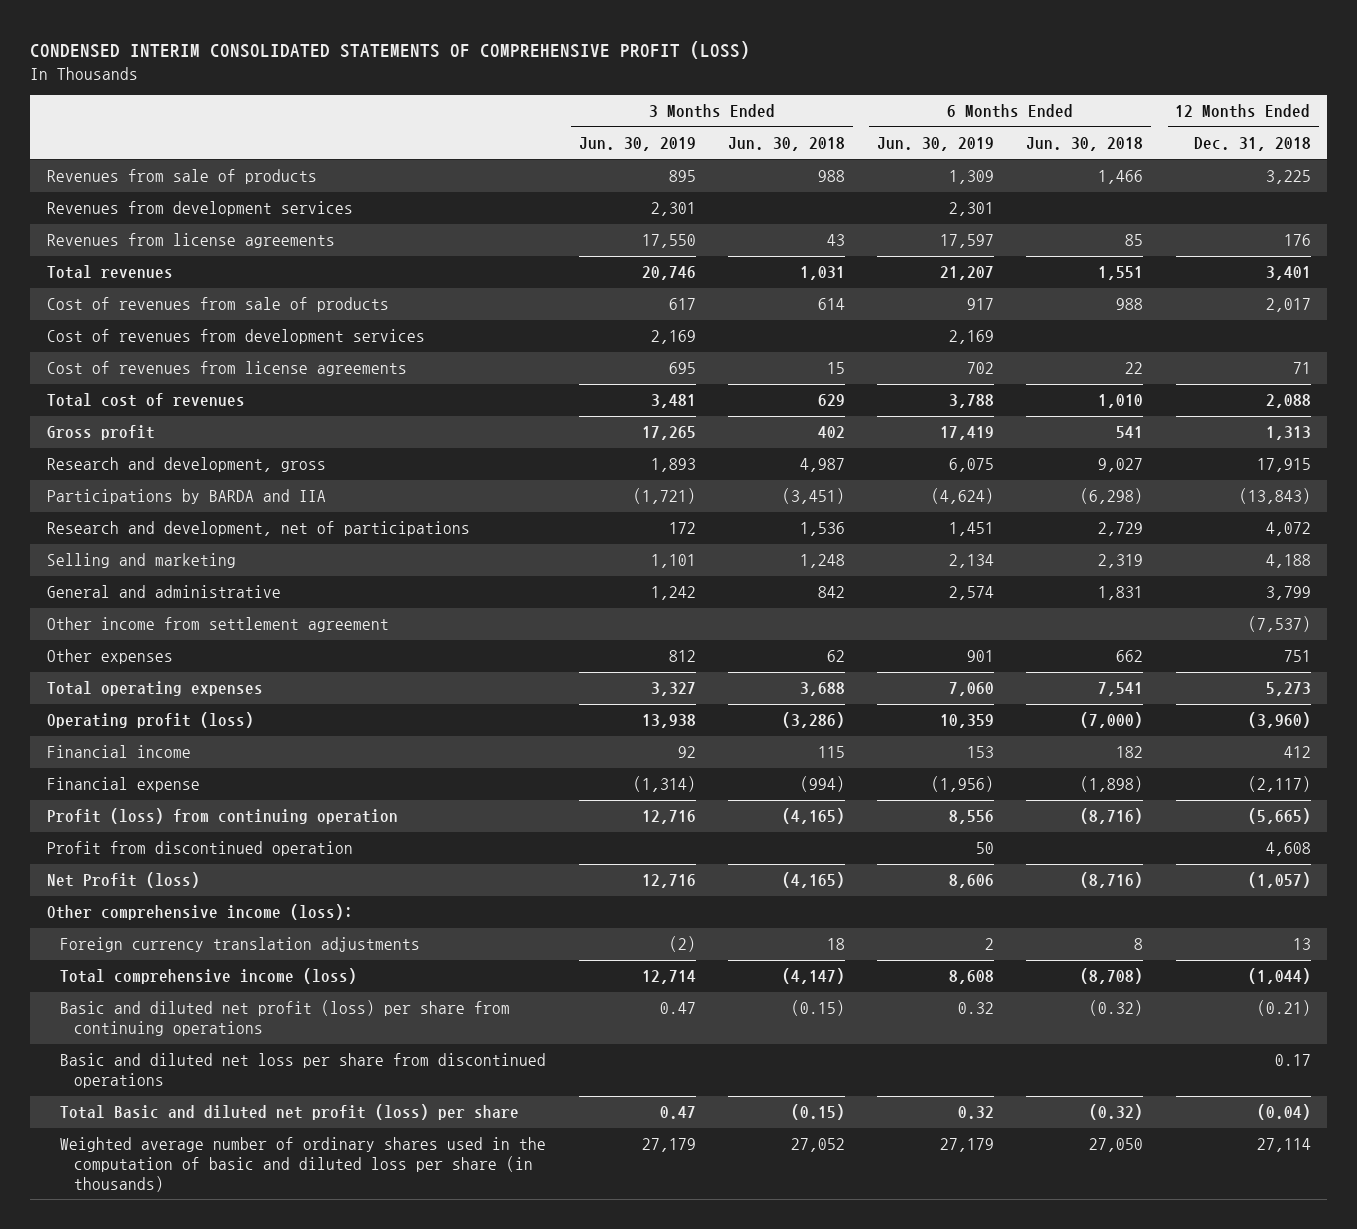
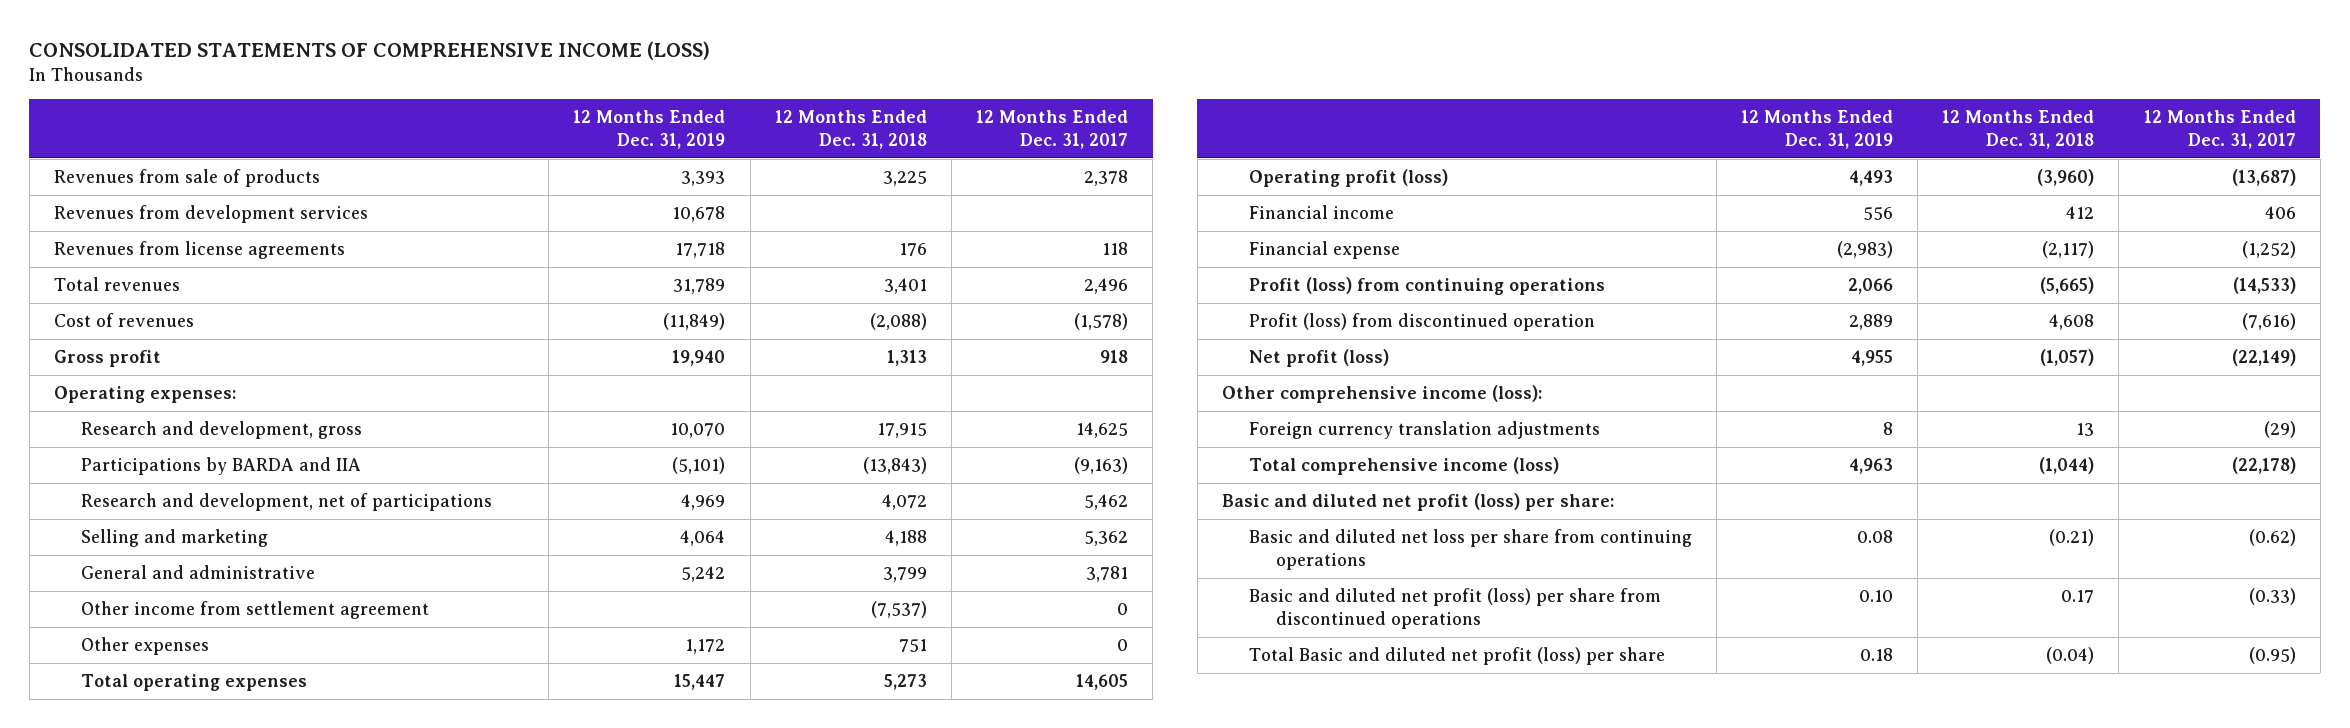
- CONDENSED INTERIM CONSOLIDATED STATEMENTS OF COMPREHENSIVE PROFIT (LOSS)
+ CONSOLIDATED STATEMENTS OF COMPREHENSIVE INCOME (LOSS)
- | 3 Months Ended Jun. 30, 2019 | 3 Months Ended Jun. 30, 2018 | 6 Months Ended Jun. 30, 2019 | 6 Months Ended Jun. 30, 2018 | 12 Months Ended Dec. 31, 2018
+ | 12 Months Ended Dec. 31, 2019 | 12 Months Ended Dec. 31, 2018 | 12 Months Ended Dec. 31, 2017
- Cost of revenues from sale of products | 617 | 614 | 917 | 988 | 2,017
- Cost of revenues from development services | 2,169 | | 2,169 | |
- Cost of revenues from license agreements | 695 | 15 | 702 | 22 | 71
- Total cost of revenues | 3,481 | 629 | 3,788 | 1,010 | 2,088
+ Cost of revenues | (11,849) | (2,088) | (1,578)
+ Operating expenses:
- Profit (loss) from continuing operation | 12,716 | (4,165) | 8,556 | (8,716) | (5,665)
- Profit from discontinued operation | | | 50 | | 4,608
- Net Profit (loss) | 12,716 | (4,165) | 8,606 | (8,716) | (1,057)
+ Profit (loss) from continuing operations | 2,066 | (5,665) | (14,533)
+ Profit (loss) from discontinued operation | 2,889 | 4,608 | (7,616)
+ Net profit (loss) | 4,955 | (1,057) | (22,149)
- Basic and diluted net profit (loss) per share from continuing operations | 0.47 | (0.15) | 0.32 | (0.32) | (0.21)
- Basic and diluted net loss per share from discontinued operations | | | | | 0.17
+ Basic and diluted net profit (loss) per share:
+ Basic and diluted net loss per share from continuing operations | 0.08 | (0.21) | (0.62)
+ Basic and diluted net profit (loss) per share from discontinued operations | 0.10 | 0.17 | (0.33)
- Weighted average number of ordinary shares used in the computation of basic and diluted loss per share (in thousands) | 27,179 | 27,052 | 27,179 | 27,050 | 27,114

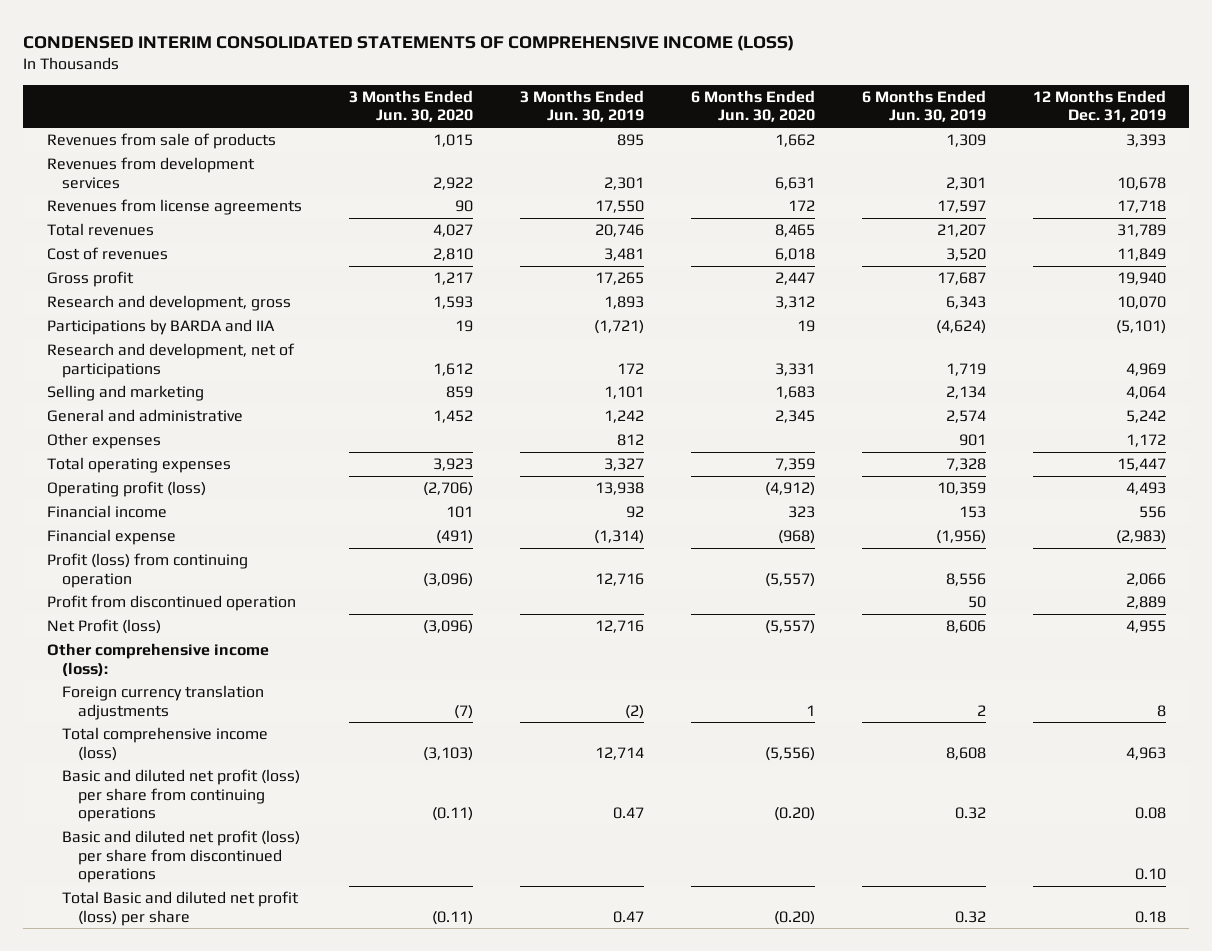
- CONSOLIDATED STATEMENTS OF COMPREHENSIVE INCOME (LOSS)
+ CONDENSED INTERIM CONSOLIDATED STATEMENTS OF COMPREHENSIVE INCOME (LOSS)
- | 12 Months Ended Dec. 31, 2019 | 12 Months Ended Dec. 31, 2018 | 12 Months Ended Dec. 31, 2017
+ | 3 Months Ended Jun. 30, 2020 | 3 Months Ended Jun. 30, 2019 | 6 Months Ended Jun. 30, 2020 | 6 Months Ended Jun. 30, 2019 | 12 Months Ended Dec. 31, 2019
- Cost of revenues | (11,849) | (2,088) | (1,578)
+ Cost of revenues | 2,810 | 3,481 | 6,018 | 3,520 | 11,849
- Operating expenses:
- Other income from settlement agreement | | (7,537) | 0
- Profit (loss) from continuing operations | 2,066 | (5,665) | (14,533)
- Profit (loss) from discontinued operation | 2,889 | 4,608 | (7,616)
- Net profit (loss) | 4,955 | (1,057) | (22,149)
+ Profit (loss) from continuing operation | (3,096) | 12,716 | (5,557) | 8,556 | 2,066
+ Profit from discontinued operation | | | | 50 | 2,889
+ Net Profit (loss) | (3,096) | 12,716 | (5,557) | 8,606 | 4,955
- Basic and diluted net profit (loss) per share:
- Basic and diluted net loss per share from continuing operations | 0.08 | (0.21) | (0.62)
+ Basic and diluted net profit (loss) per share from continuing operations | (0.11) | 0.47 | (0.20) | 0.32 | 0.08

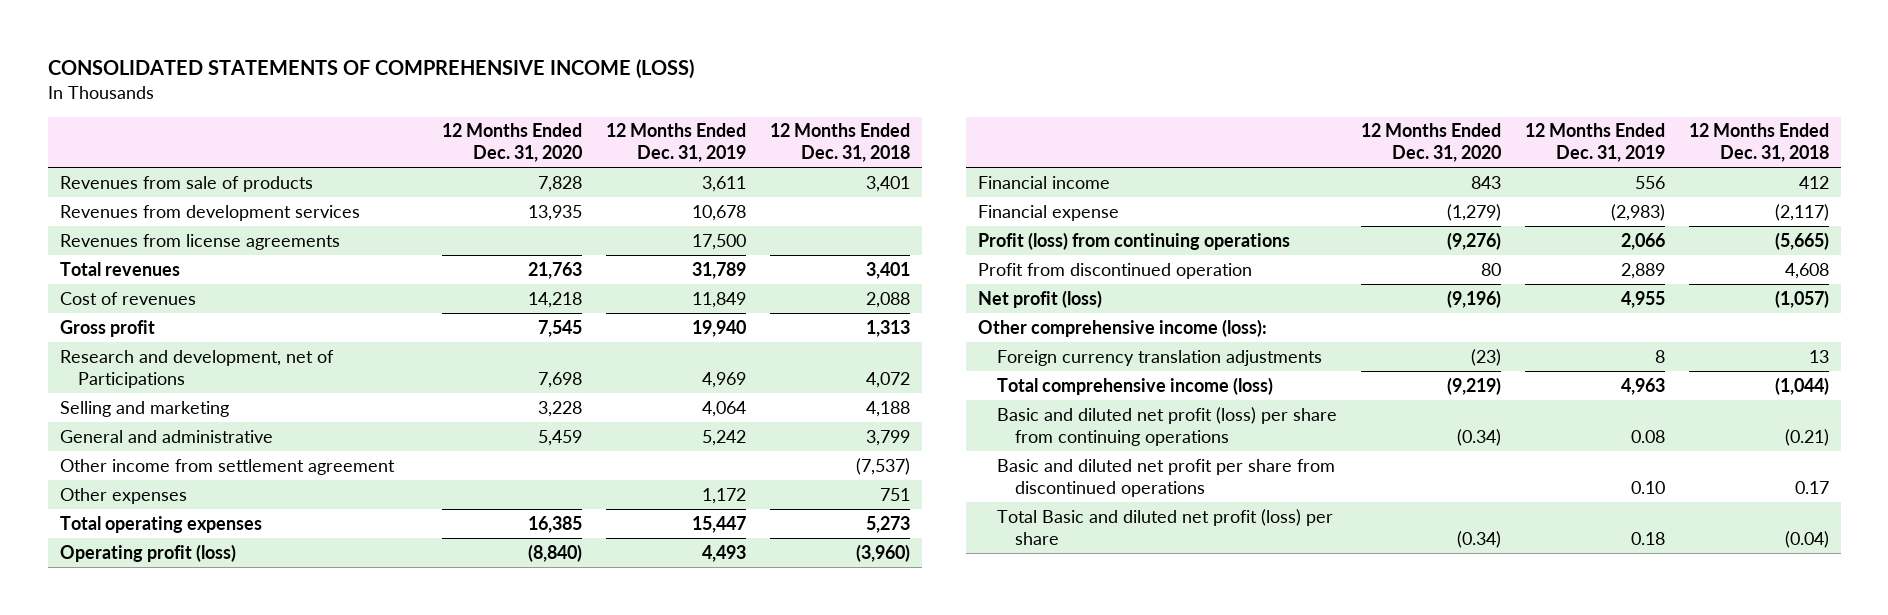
- CONDENSED INTERIM CONSOLIDATED STATEMENTS OF COMPREHENSIVE INCOME (LOSS)
+ CONSOLIDATED STATEMENTS OF COMPREHENSIVE INCOME (LOSS)
- | 3 Months Ended Jun. 30, 2020 | 3 Months Ended Jun. 30, 2019 | 6 Months Ended Jun. 30, 2020 | 6 Months Ended Jun. 30, 2019 | 12 Months Ended Dec. 31, 2019
+ | 12 Months Ended Dec. 31, 2020 | 12 Months Ended Dec. 31, 2019 | 12 Months Ended Dec. 31, 2018
- Revenues from sale of products | 1,015 | 895 | 1,662 | 1,309 | 3,393
+ Revenues from sale of products | 7,828 | 3,611 | 3,401
- Revenues from license agreements | 90 | 17,550 | 172 | 17,597 | 17,718
+ Revenues from license agreements | | 17,500 |
- Research and development, gross | 1,593 | 1,893 | 3,312 | 6,343 | 10,070
- Participations by BARDA and IIA | 19 | (1,721) | 19 | (4,624) | (5,101)
- Research and development, net of participations | 1,612 | 172 | 3,331 | 1,719 | 4,969
+ Research and development, net of Participations | 7,698 | 4,969 | 4,072
+ Other income from settlement agreement | | | (7,537)
- Profit (loss) from continuing operation | (3,096) | 12,716 | (5,557) | 8,556 | 2,066
+ Profit (loss) from continuing operations | (9,276) | 2,066 | (5,665)
- Net Profit (loss) | (3,096) | 12,716 | (5,557) | 8,606 | 4,955
+ Net profit (loss) | (9,196) | 4,955 | (1,057)
- Basic and diluted net profit (loss) per share from discontinued operations | | | | | 0.10
+ Basic and diluted net profit per share from discontinued operations | | 0.10 | 0.17

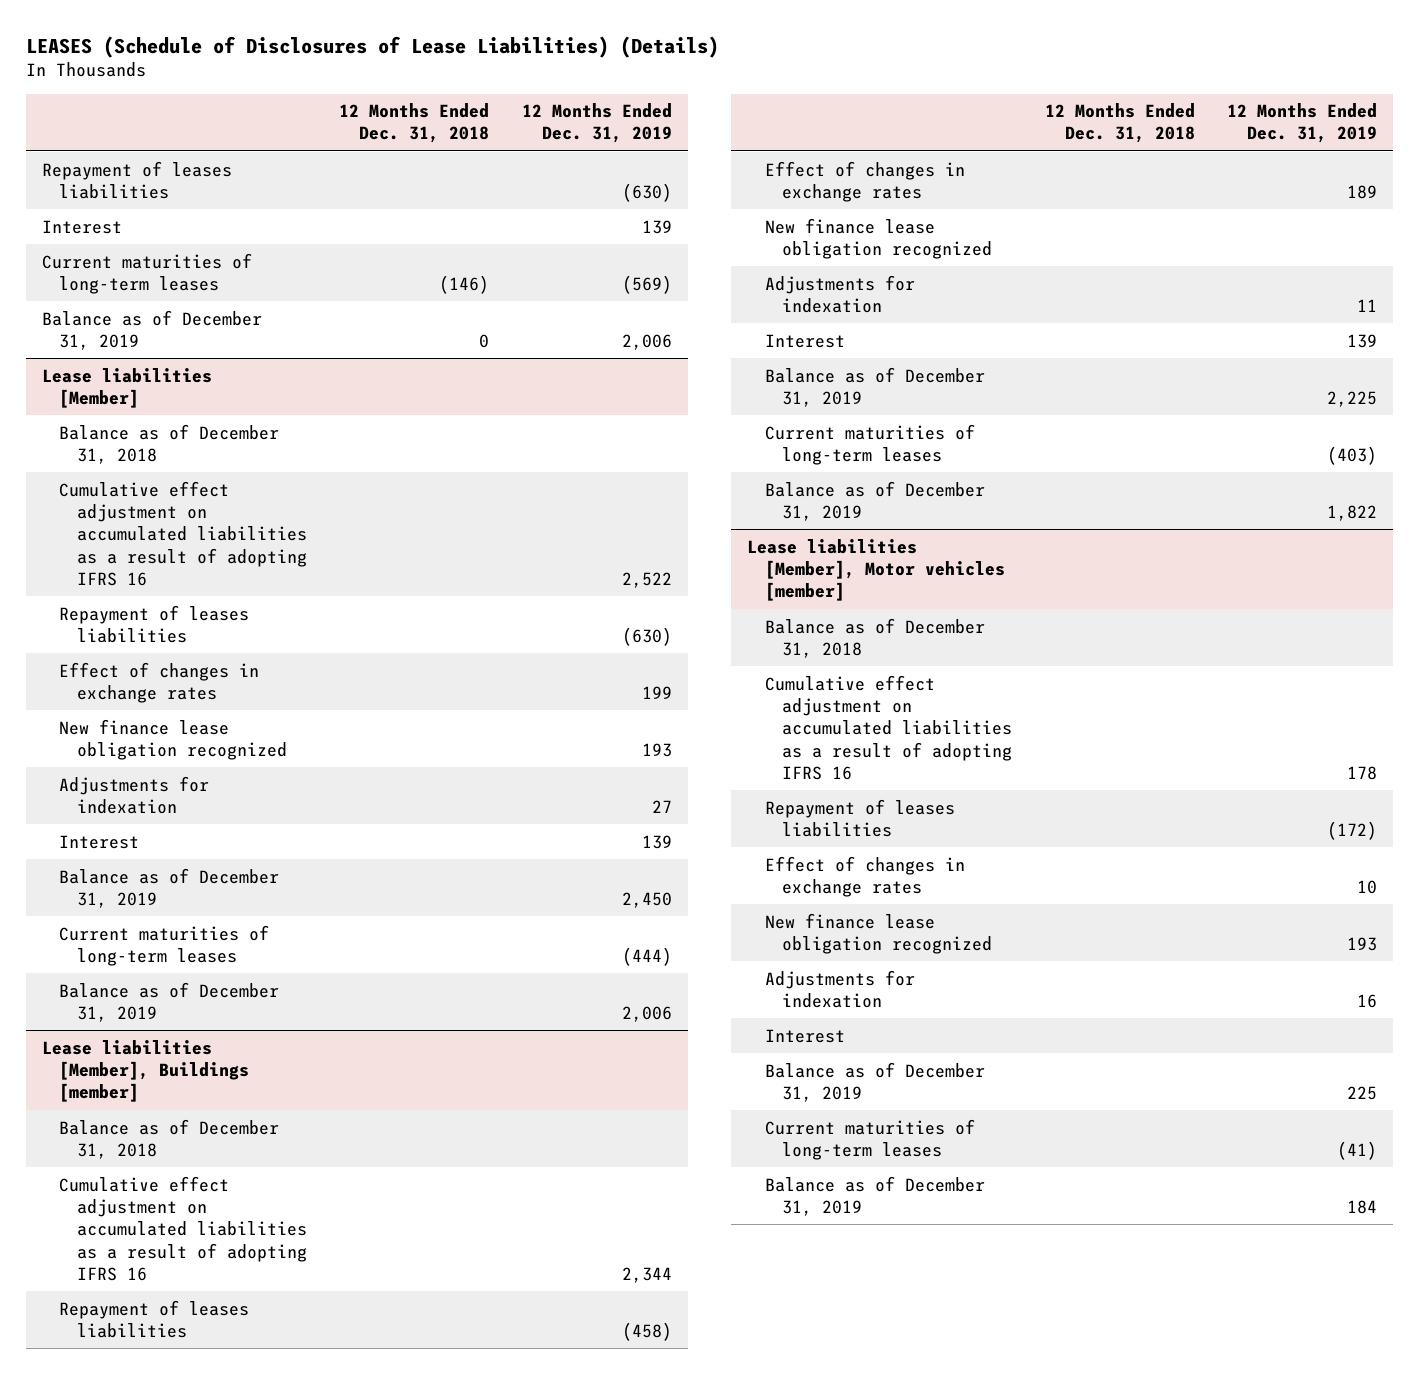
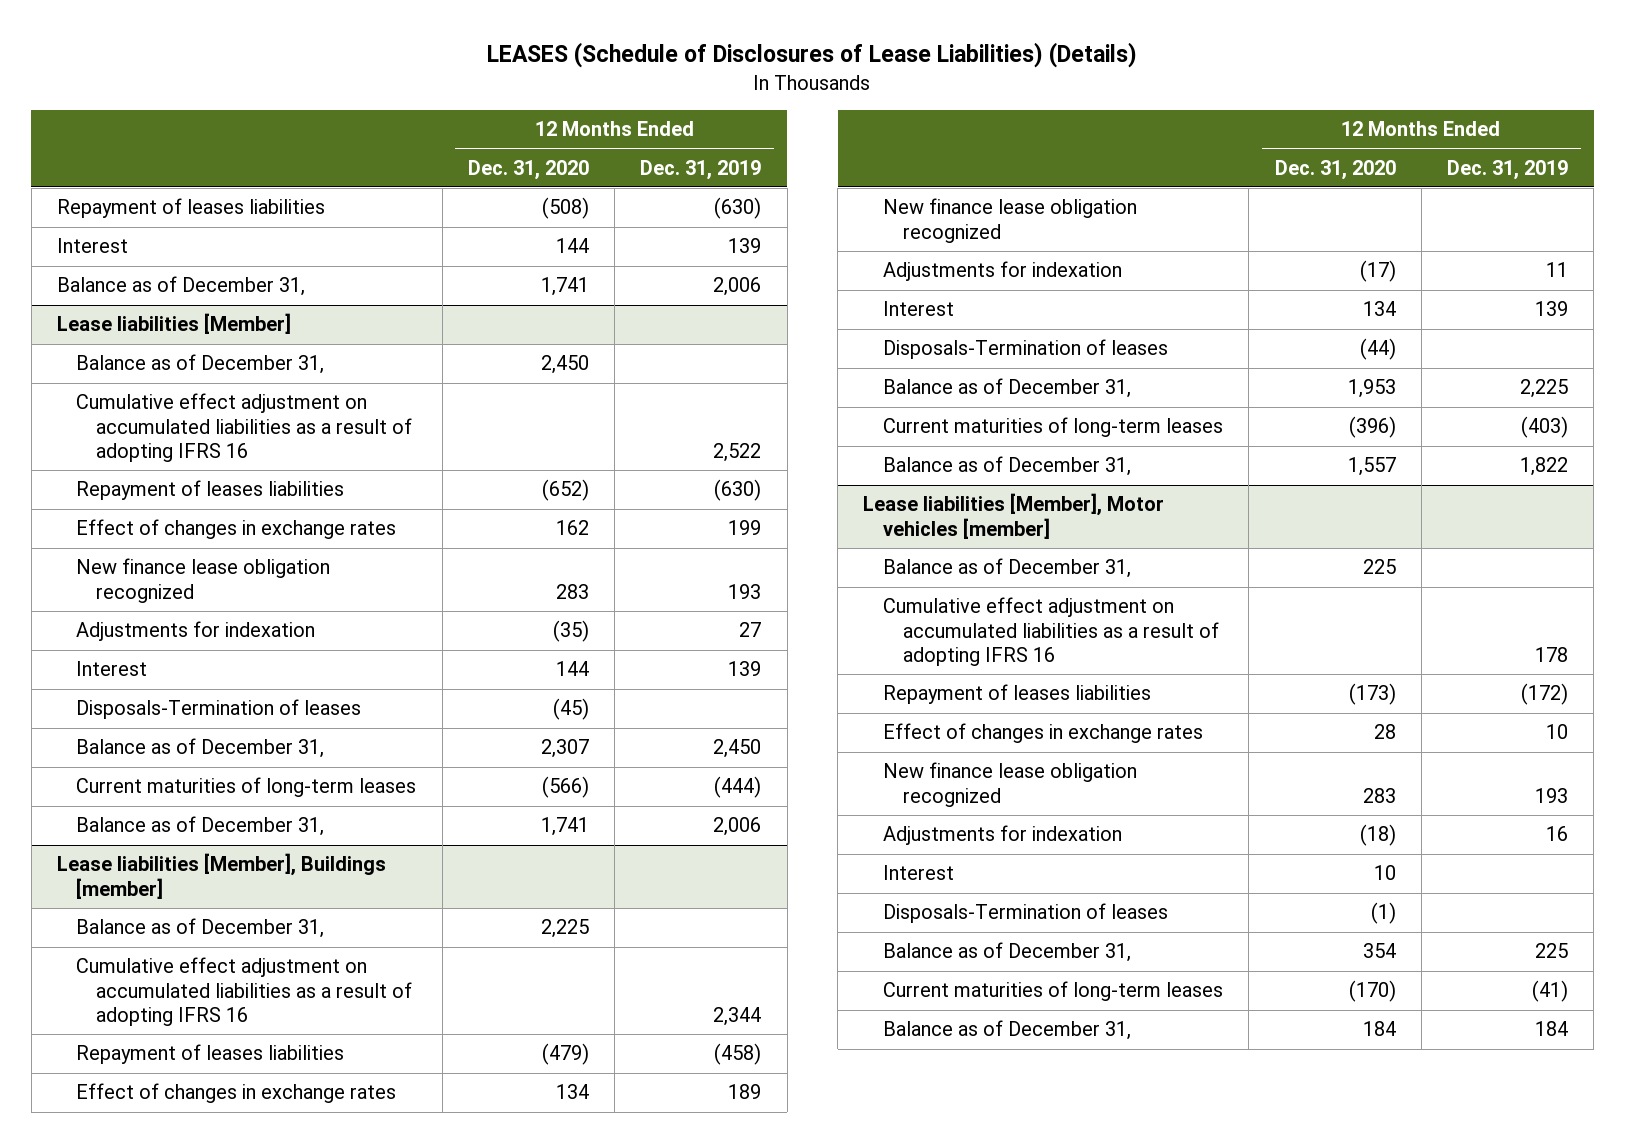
- | 12 Months Ended Dec. 31, 2018 | 12 Months Ended Dec. 31, 2019
+ | 12 Months Ended Dec. 31, 2020 | 12 Months Ended Dec. 31, 2019
- Current maturities of long-term leases | (146) | (569)
- Balance as of December 31, 2019 | 0 | 2,006
+ Balance as of December 31, | 1,741 | 2,006
@ Lease liabilities [Member]
- Balance as of December 31, 2018
+ Balance as of December 31, | 2,450 |
- Balance as of December 31, 2019 | | 2,450
+ Disposals-Termination of leases | (45) |
+ Balance as of December 31, | 2,307 | 2,450
- Balance as of December 31, 2019 | | 2,006
+ Balance as of December 31, | 1,741 | 2,006
@ Lease liabilities [Member], Buildings [member]
- Balance as of December 31, 2018
+ Balance as of December 31, | 2,225 |
- Balance as of December 31, 2019 | | 2,225
+ Disposals-Termination of leases | (44) |
+ Balance as of December 31, | 1,953 | 2,225
- Balance as of December 31, 2019 | | 1,822
+ Balance as of December 31, | 1,557 | 1,822
@ Lease liabilities [Member], Motor vehicles [member]
- Balance as of December 31, 2018
+ Balance as of December 31, | 225 |
- Balance as of December 31, 2019 | | 225
+ Disposals-Termination of leases | (1) |
+ Balance as of December 31, | 354 | 225
- Balance as of December 31, 2019 | | 184
+ Balance as of December 31, | 184 | 184

